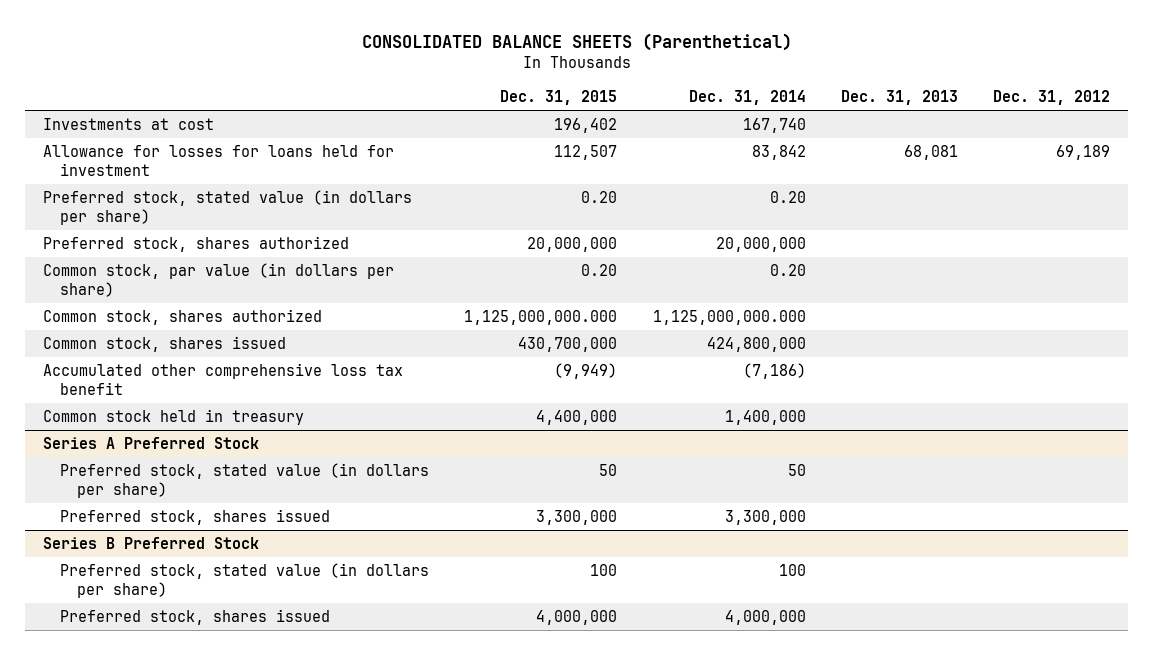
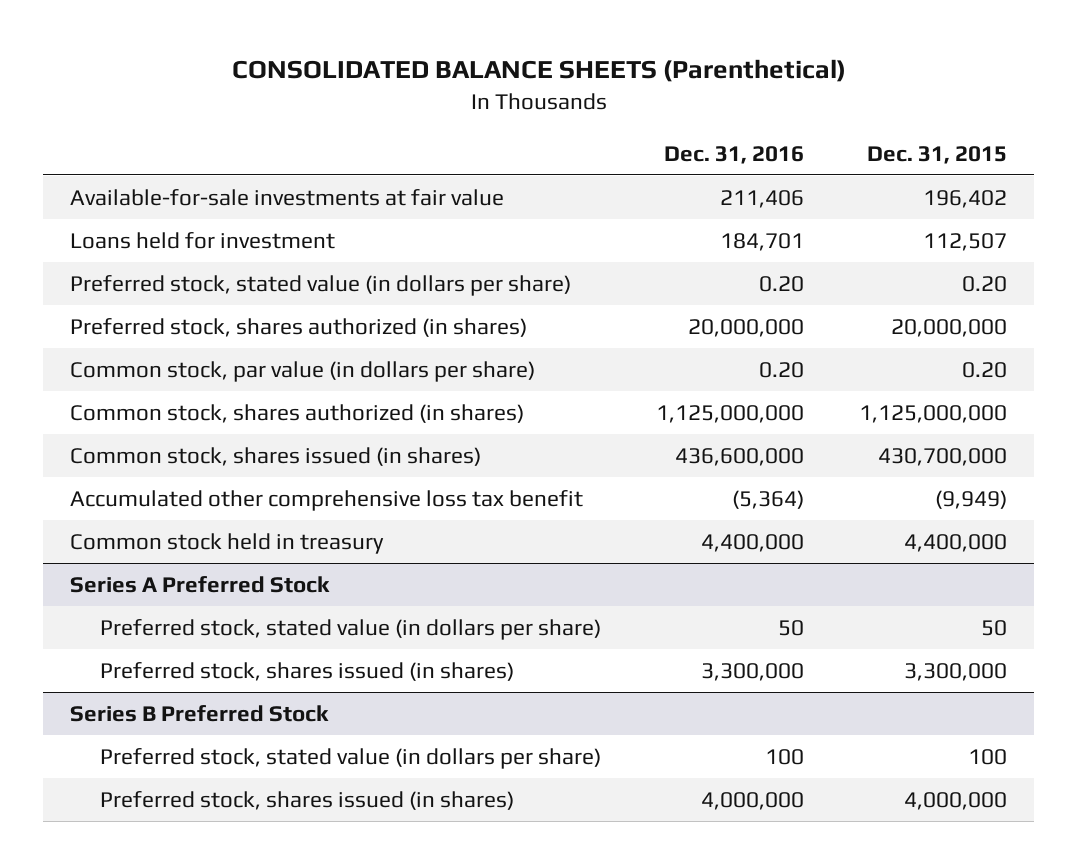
- | Dec. 31, 2015 | Dec. 31, 2014 | Dec. 31, 2013 | Dec. 31, 2012
+ | Dec. 31, 2016 | Dec. 31, 2015
- Investments at cost | 196,402 | 167,740 | |
- Allowance for losses for loans held for investment | 112,507 | 83,842 | 68,081 | 69,189
+ Available-for-sale investments at fair value | 211,406 | 196,402
+ Loans held for investment | 184,701 | 112,507
- Preferred stock, shares authorized | 20,000,000 | 20,000,000 | |
+ Preferred stock, shares authorized (in shares) | 20,000,000 | 20,000,000
- Common stock, shares authorized | 1,125,000,000.000 | 1,125,000,000.000 | |
- Common stock, shares issued | 430,700,000 | 424,800,000 | |
+ Common stock, shares authorized (in shares) | 1,125,000,000 | 1,125,000,000
+ Common stock, shares issued (in shares) | 436,600,000 | 430,700,000
@ Series A Preferred Stock
- Preferred stock, shares issued | 3,300,000 | 3,300,000 | |
+ Preferred stock, shares issued (in shares) | 3,300,000 | 3,300,000
@ Series B Preferred Stock
- Preferred stock, shares issued | 4,000,000 | 4,000,000 | |
+ Preferred stock, shares issued (in shares) | 4,000,000 | 4,000,000

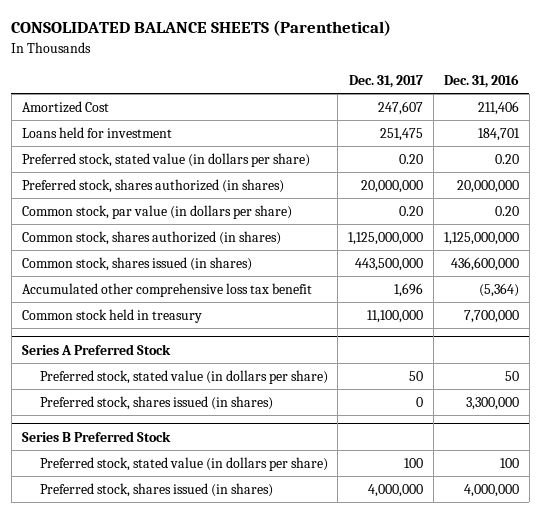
- | Dec. 31, 2016 | Dec. 31, 2015
+ | Dec. 31, 2017 | Dec. 31, 2016
- Available-for-sale investments at fair value | 211,406 | 196,402
+ Amortized Cost | 247,607 | 211,406
- Common stock held in treasury | 4,400,000 | 4,400,000
+ Common stock held in treasury | 11,100,000 | 7,700,000

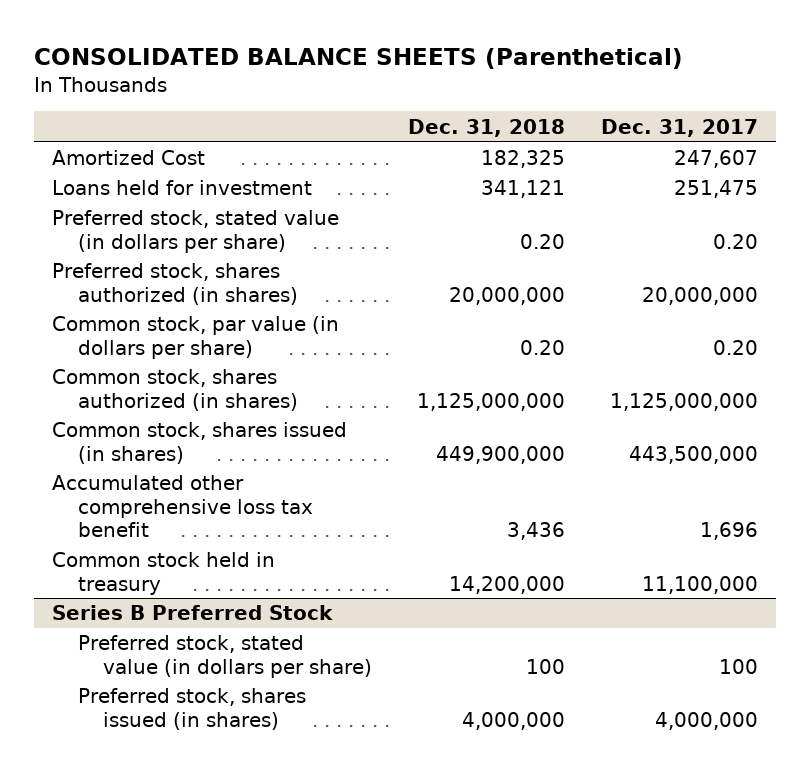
- | Dec. 31, 2017 | Dec. 31, 2016
+ | Dec. 31, 2018 | Dec. 31, 2017
- Series A Preferred Stock
- Preferred stock, stated value (in dollars per share) | 50 | 50
- Preferred stock, shares issued (in shares) | 0 | 3,300,000

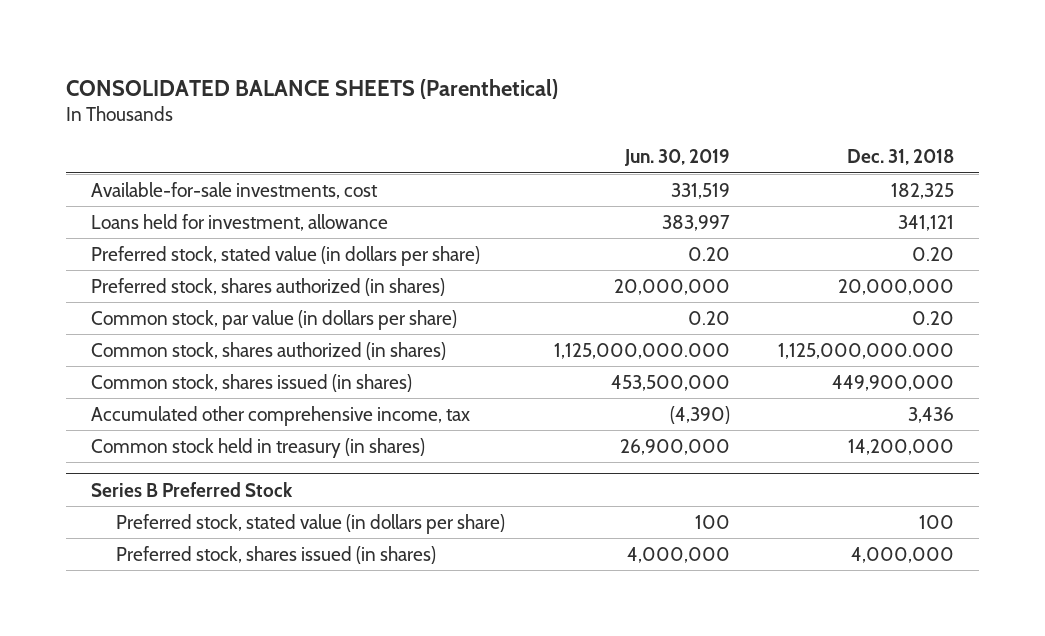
- | Dec. 31, 2018 | Dec. 31, 2017
+ | Jun. 30, 2019 | Dec. 31, 2018
- Amortized Cost | 182,325 | 247,607
- Loans held for investment | 341,121 | 251,475
+ Available-for-sale investments, cost | 331,519 | 182,325
+ Loans held for investment, allowance | 383,997 | 341,121
- Common stock, shares authorized (in shares) | 1,125,000,000 | 1,125,000,000
+ Common stock, shares authorized (in shares) | 1,125,000,000.000 | 1,125,000,000.000
- Accumulated other comprehensive loss tax benefit | 3,436 | 1,696
- Common stock held in treasury | 14,200,000 | 11,100,000
+ Accumulated other comprehensive income, tax | (4,390) | 3,436
+ Common stock held in treasury (in shares) | 26,900,000 | 14,200,000

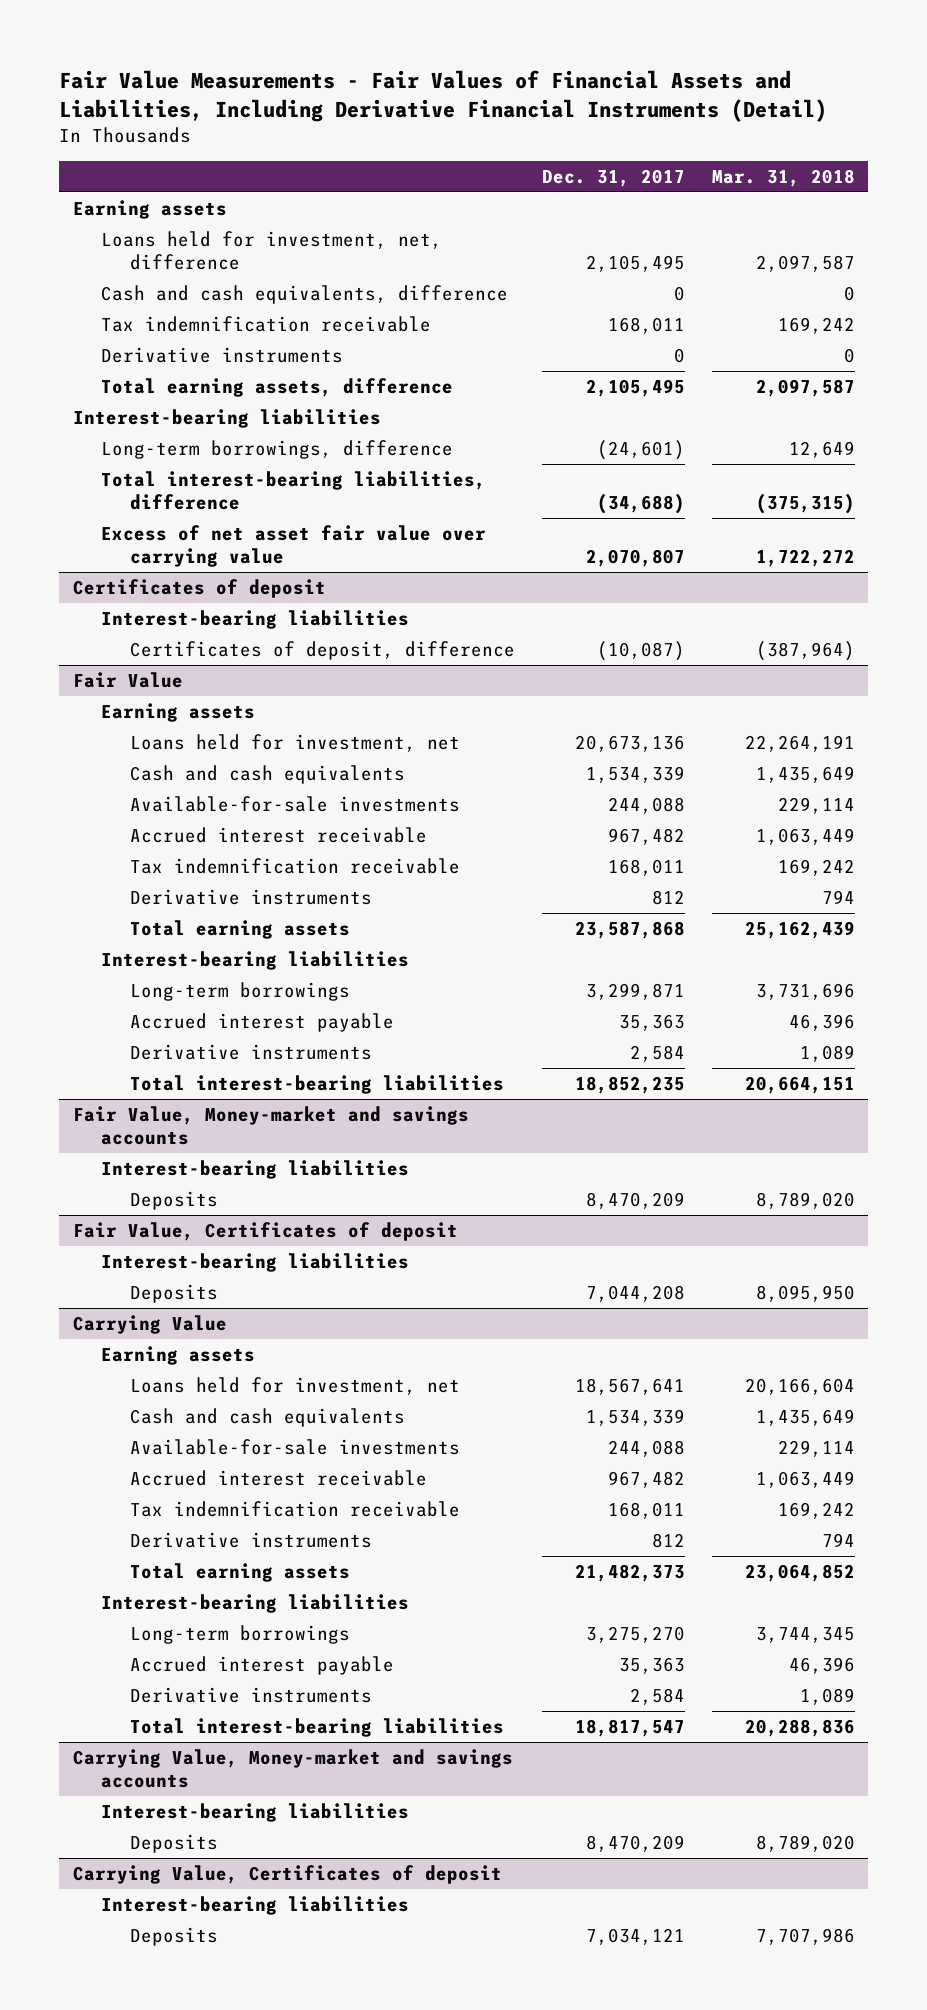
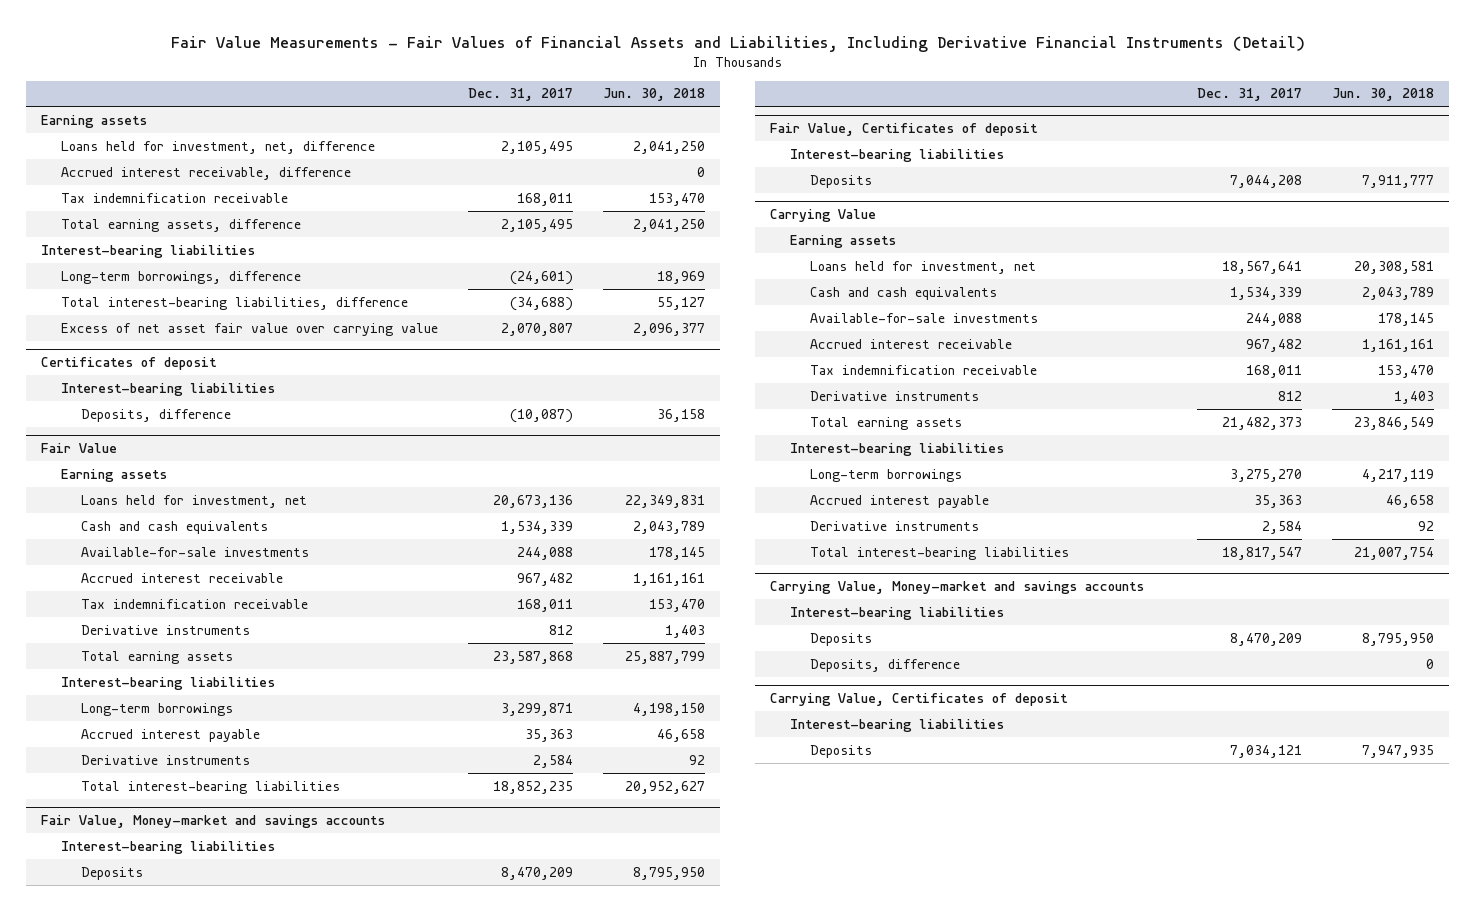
- | Dec. 31, 2017 | Mar. 31, 2018
+ | Dec. 31, 2017 | Jun. 30, 2018
- Cash and cash equivalents, difference | 0 | 0
+ Accrued interest receivable, difference | | 0
- Derivative instruments | 0 | 0
@ Certificates of deposit
- Certificates of deposit, difference | (10,087) | (387,964)
+ Deposits, difference | (10,087) | 36,158
@ Carrying Value, Money-market and savings accounts
+ Deposits, difference | | 0

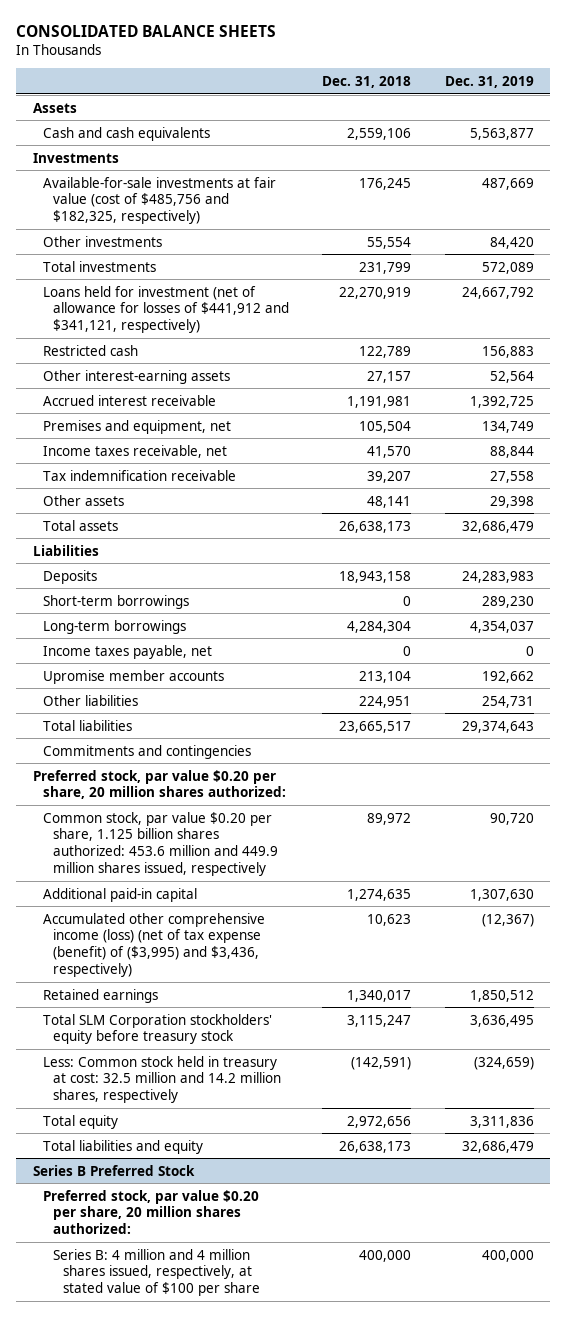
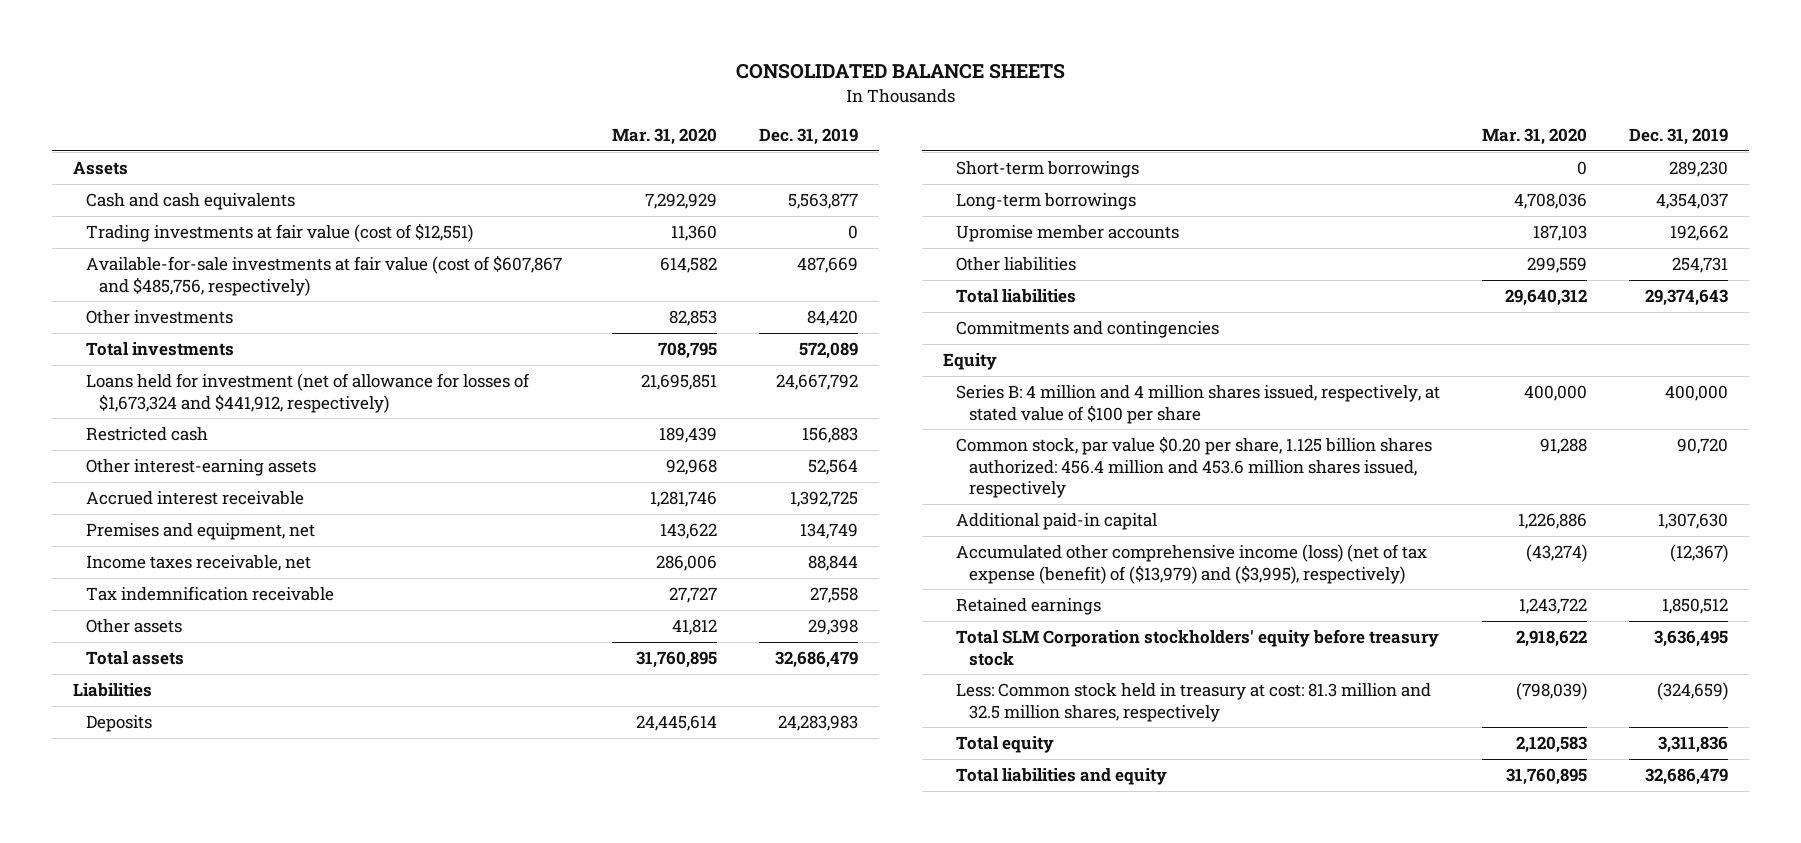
- | Dec. 31, 2018 | Dec. 31, 2019
+ | Mar. 31, 2020 | Dec. 31, 2019
- Investments
- Available-for-sale investments at fair value (cost of $485,756 and $182,325, respectively) | 176,245 | 487,669
+ Trading investments at fair value (cost of $12,551) | 11,360 | 0
+ Available-for-sale investments at fair value (cost of $607,867 and $485,756, respectively) | 614,582 | 487,669
- Loans held for investment (net of allowance for losses of $441,912 and $341,121, respectively) | 22,270,919 | 24,667,792
+ Loans held for investment (net of allowance for losses of $1,673,324 and $441,912, respectively) | 21,695,851 | 24,667,792
- Income taxes payable, net | 0 | 0
- Preferred stock, par value $0.20 per share, 20 million shares authorized:
- Common stock, par value $0.20 per share, 1.125 billion shares authorized: 453.6 million and 449.9 million shares issued, respectively | 89,972 | 90,720
+ Equity
+ Series B: 4 million and 4 million shares issued, respectively, at stated value of $100 per share | 400,000 | 400,000
+ Common stock, par value $0.20 per share, 1.125 billion shares authorized: 456.4 million and 453.6 million shares issued, respectively | 91,288 | 90,720
- Accumulated other comprehensive income (loss) (net of tax expense (benefit) of ($3,995) and $3,436, respectively) | 10,623 | (12,367)
+ Accumulated other comprehensive income (loss) (net of tax expense (benefit) of ($13,979) and ($3,995), respectively) | (43,274) | (12,367)
- Less: Common stock held in treasury at cost: 32.5 million and 14.2 million shares, respectively | (142,591) | (324,659)
+ Less: Common stock held in treasury at cost: 81.3 million and 32.5 million shares, respectively | (798,039) | (324,659)
- Series B Preferred Stock
- Preferred stock, par value $0.20 per share, 20 million shares authorized:
- Series B: 4 million and 4 million shares issued, respectively, at stated value of $100 per share | 400,000 | 400,000

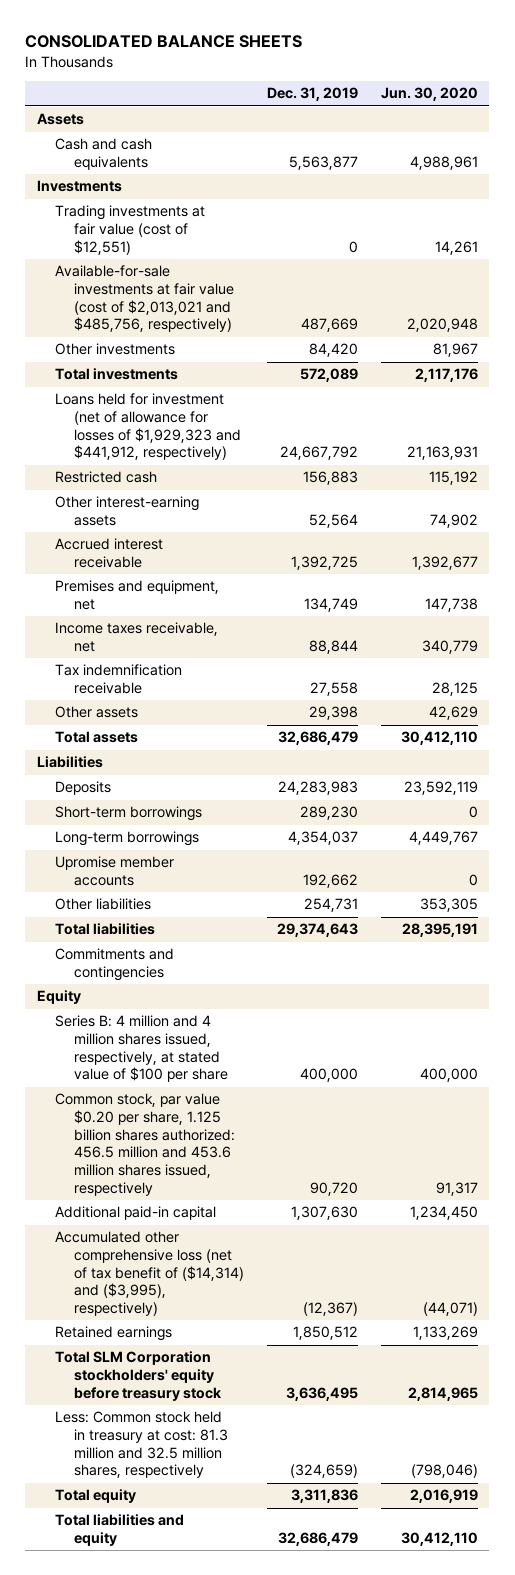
- | Mar. 31, 2020 | Dec. 31, 2019
+ | Dec. 31, 2019 | Jun. 30, 2020
+ Investments
- Available-for-sale investments at fair value (cost of $607,867 and $485,756, respectively) | 614,582 | 487,669
+ Available-for-sale investments at fair value (cost of $2,013,021 and $485,756, respectively) | 487,669 | 2,020,948
- Loans held for investment (net of allowance for losses of $1,673,324 and $441,912, respectively) | 21,695,851 | 24,667,792
+ Loans held for investment (net of allowance for losses of $1,929,323 and $441,912, respectively) | 24,667,792 | 21,163,931
- Common stock, par value $0.20 per share, 1.125 billion shares authorized: 456.4 million and 453.6 million shares issued, respectively | 91,288 | 90,720
+ Common stock, par value $0.20 per share, 1.125 billion shares authorized: 456.5 million and 453.6 million shares issued, respectively | 90,720 | 91,317
- Accumulated other comprehensive income (loss) (net of tax expense (benefit) of ($13,979) and ($3,995), respectively) | (43,274) | (12,367)
+ Accumulated other comprehensive loss (net of tax benefit of ($14,314) and ($3,995), respectively) | (12,367) | (44,071)

